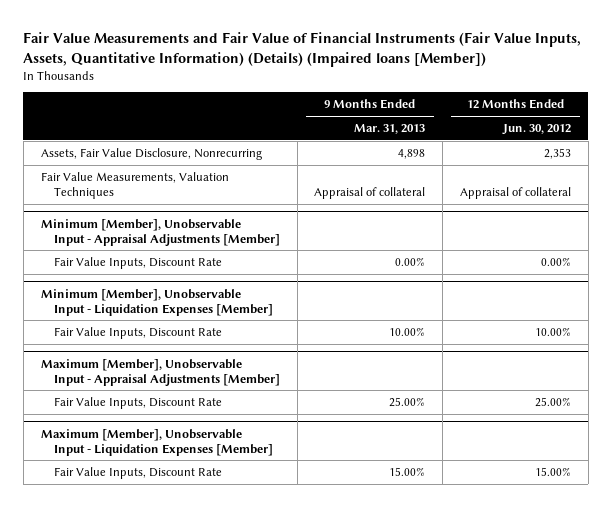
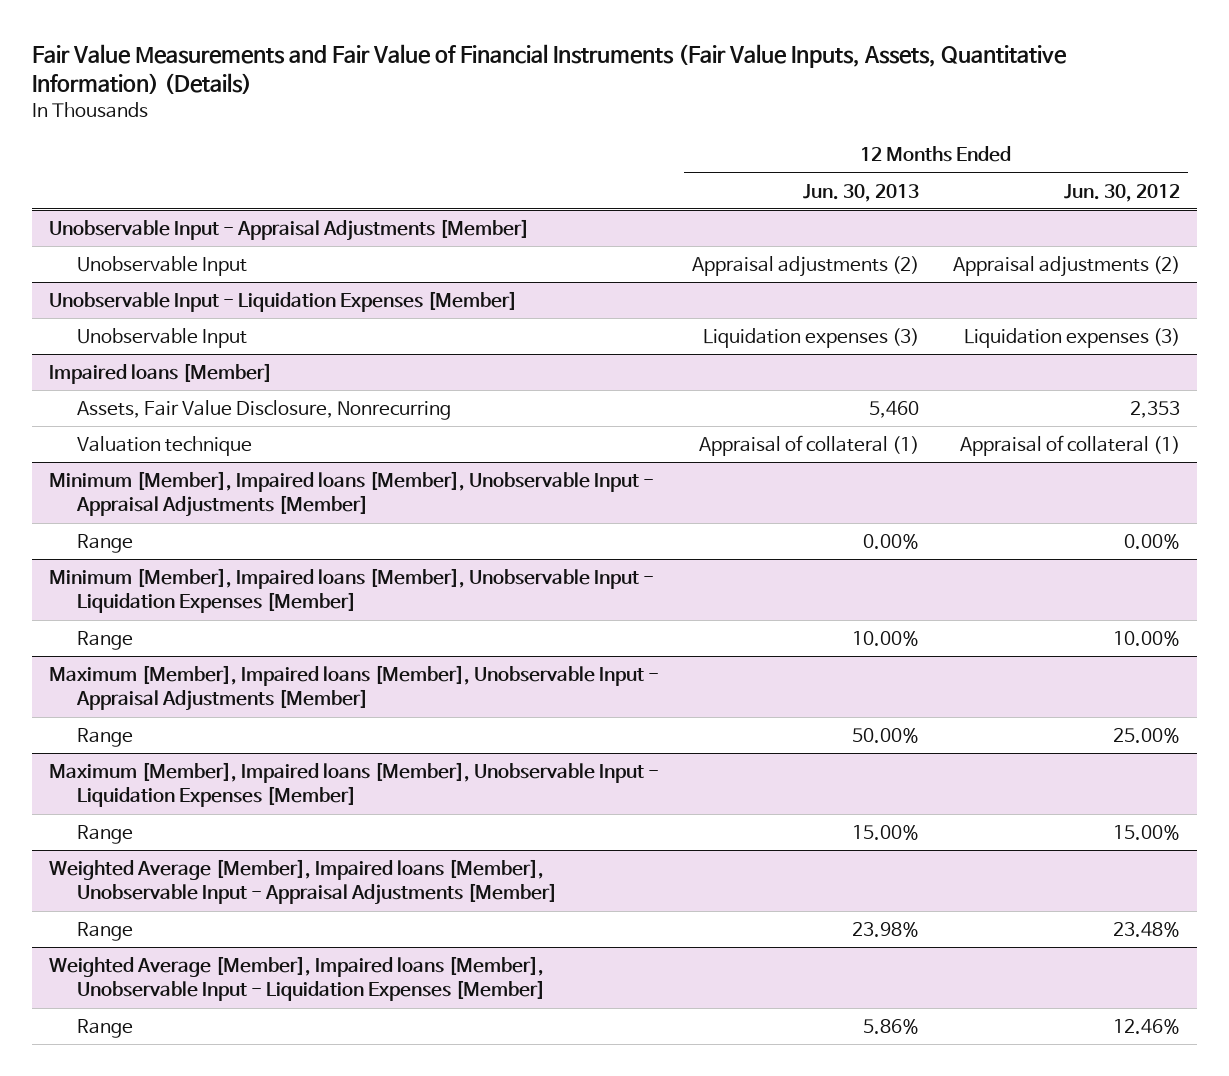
- Fair Value Measurements and Fair Value of Financial Instruments (Fair Value Inputs, Assets, Quantitative Information) (Details) (Impaired loans [Member])
+ Fair Value Measurements and Fair Value of Financial Instruments (Fair Value Inputs, Assets, Quantitative Information) (Details)
- | 9 Months Ended Mar. 31, 2013 | 12 Months Ended Jun. 30, 2012
+ | 12 Months Ended Jun. 30, 2013 | 12 Months Ended Jun. 30, 2012
+ Unobservable Input - Appraisal Adjustments [Member]
+ Unobservable Input | Appraisal adjustments (2) | Appraisal adjustments (2)
+ Unobservable Input - Liquidation Expenses [Member]
+ Unobservable Input | Liquidation expenses (3) | Liquidation expenses (3)
+ Impaired loans [Member]
- Fair Value Measurements, Valuation Techniques | Appraisal of collateral | Appraisal of collateral
- Minimum [Member], Unobservable Input - Appraisal Adjustments [Member]
- Fair Value Inputs, Discount Rate | 0.00% | 0.00%
- Minimum [Member], Unobservable Input - Liquidation Expenses [Member]
- Fair Value Inputs, Discount Rate | 10.00% | 10.00%
- Maximum [Member], Unobservable Input - Appraisal Adjustments [Member]
- Fair Value Inputs, Discount Rate | 25.00% | 25.00%
- Maximum [Member], Unobservable Input - Liquidation Expenses [Member]
- Fair Value Inputs, Discount Rate | 15.00% | 15.00%
+ Valuation technique | Appraisal of collateral (1) | Appraisal of collateral (1)
+ Minimum [Member], Impaired loans [Member], Unobservable Input - Appraisal Adjustments [Member]
+ Range | 0.00% | 0.00%
+ Minimum [Member], Impaired loans [Member], Unobservable Input - Liquidation Expenses [Member]
+ Range | 10.00% | 10.00%
+ Maximum [Member], Impaired loans [Member], Unobservable Input - Appraisal Adjustments [Member]
+ Range | 50.00% | 25.00%
+ Maximum [Member], Impaired loans [Member], Unobservable Input - Liquidation Expenses [Member]
+ Range | 15.00% | 15.00%
+ Weighted Average [Member], Impaired loans [Member], Unobservable Input - Appraisal Adjustments [Member]
+ Range | 23.98% | 23.48%
+ Weighted Average [Member], Impaired loans [Member], Unobservable Input - Liquidation Expenses [Member]
+ Range | 5.86% | 12.46%

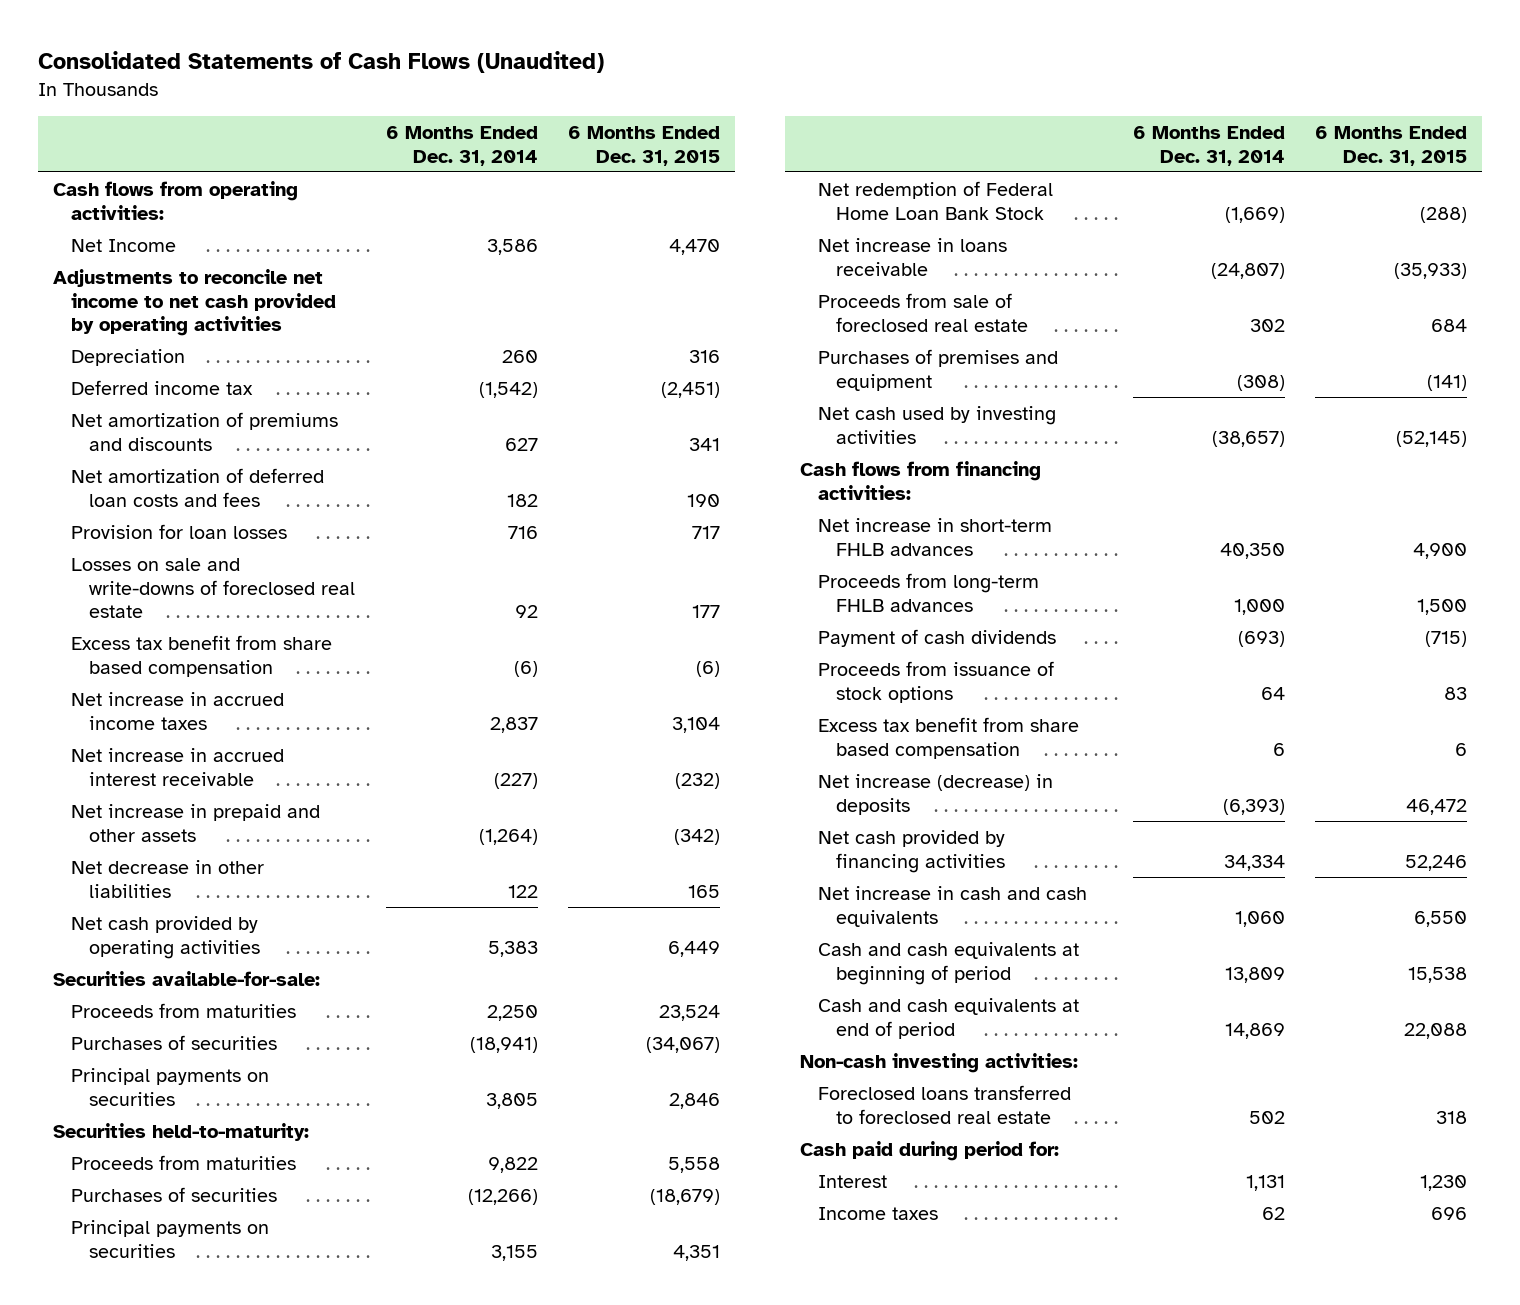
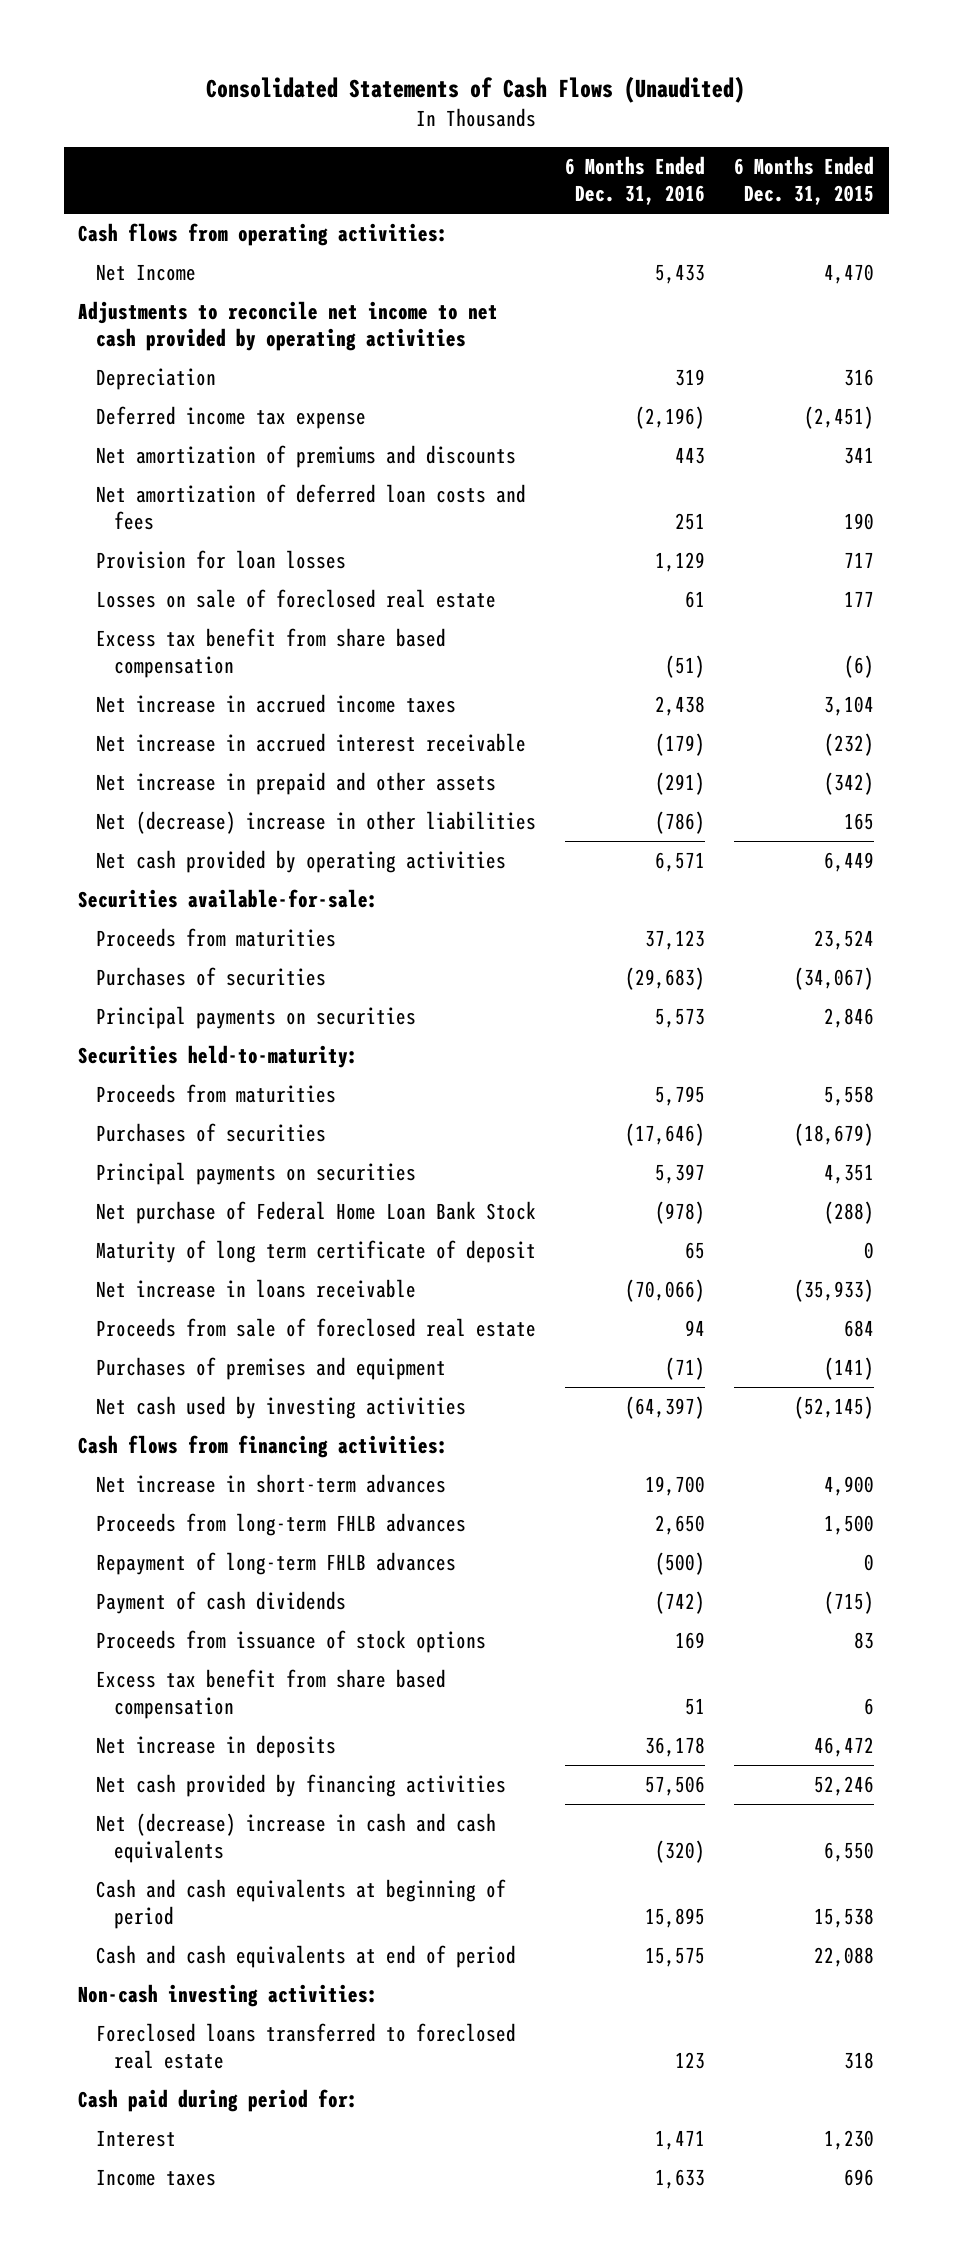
- | 6 Months Ended Dec. 31, 2014 | 6 Months Ended Dec. 31, 2015
+ | 6 Months Ended Dec. 31, 2016 | 6 Months Ended Dec. 31, 2015
- Deferred income tax | (1,542) | (2,451)
+ Deferred income tax expense | (2,196) | (2,451)
- Losses on sale and write-downs of foreclosed real estate | 92 | 177
+ Losses on sale of foreclosed real estate | 61 | 177
- Net decrease in other liabilities | 122 | 165
+ Net (decrease) increase in other liabilities | (786) | 165
- Net redemption of Federal Home Loan Bank Stock | (1,669) | (288)
+ Net purchase of Federal Home Loan Bank Stock | (978) | (288)
+ Maturity of long term certificate of deposit | 65 | 0
- Net increase in short-term FHLB advances | 40,350 | 4,900
+ Net increase in short-term advances | 19,700 | 4,900
+ Repayment of long-term FHLB advances | (500) | 0
- Net increase (decrease) in deposits | (6,393) | 46,472
+ Net increase in deposits | 36,178 | 46,472
- Net increase in cash and cash equivalents | 1,060 | 6,550
+ Net (decrease) increase in cash and cash equivalents | (320) | 6,550

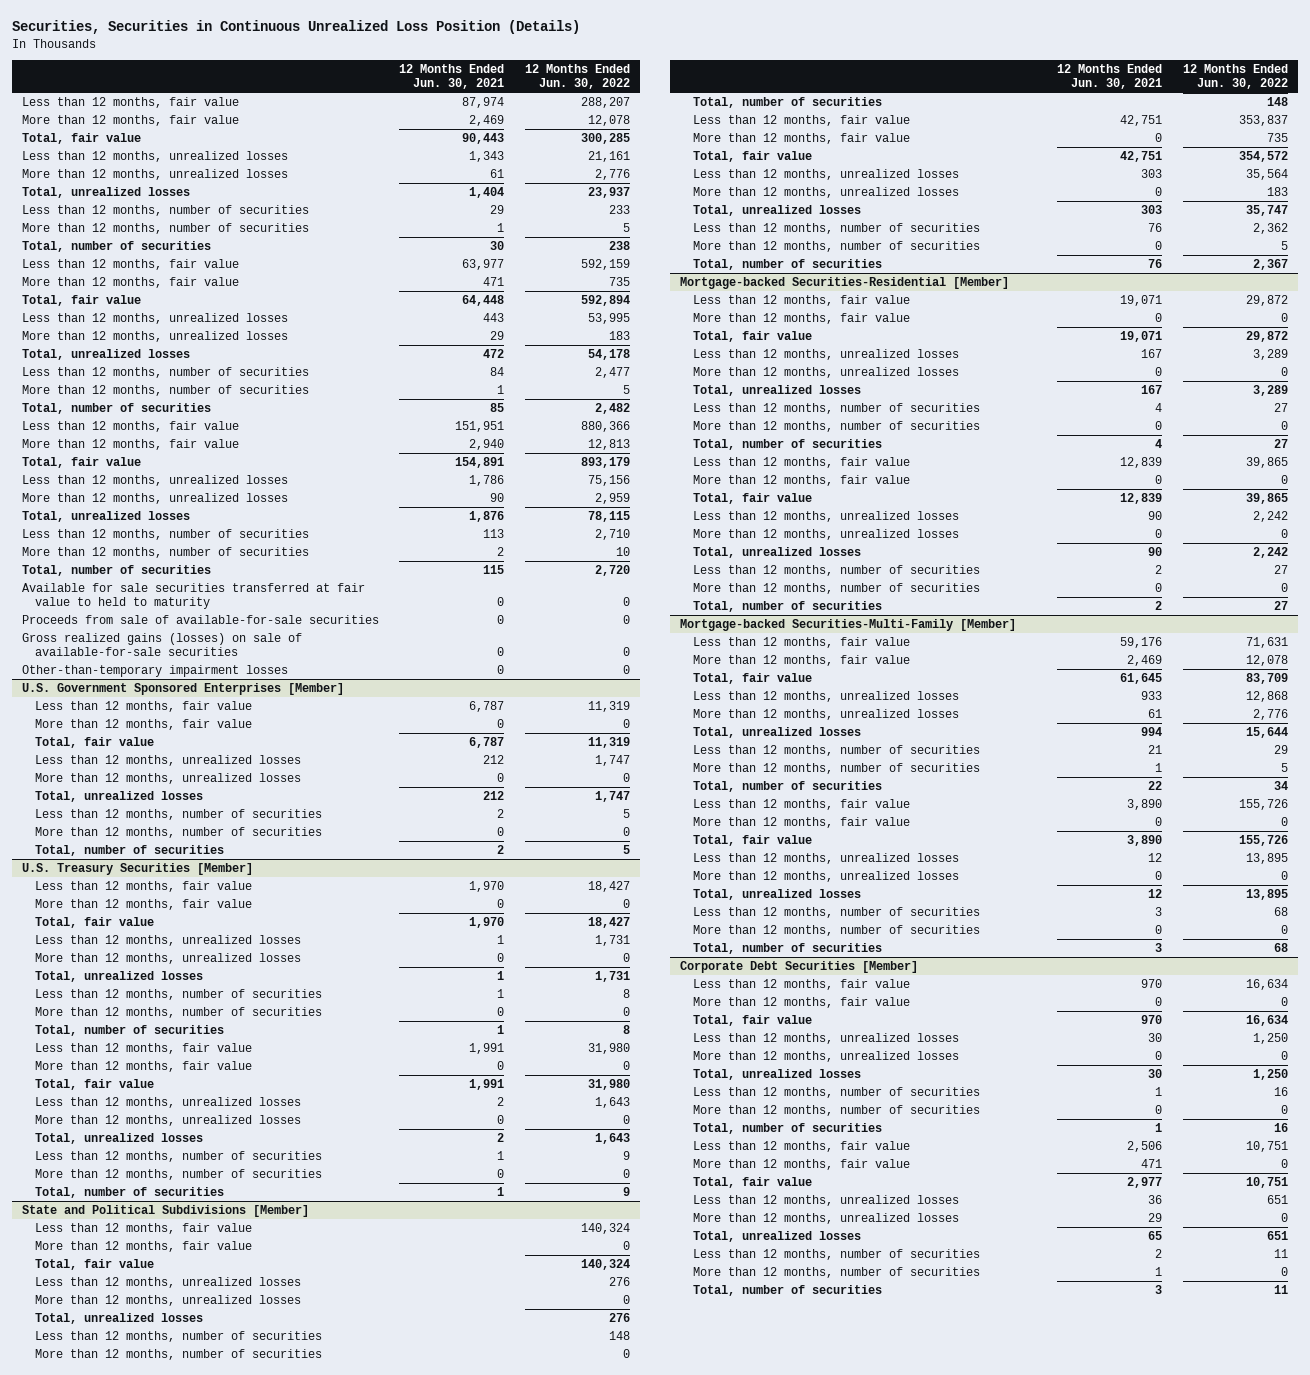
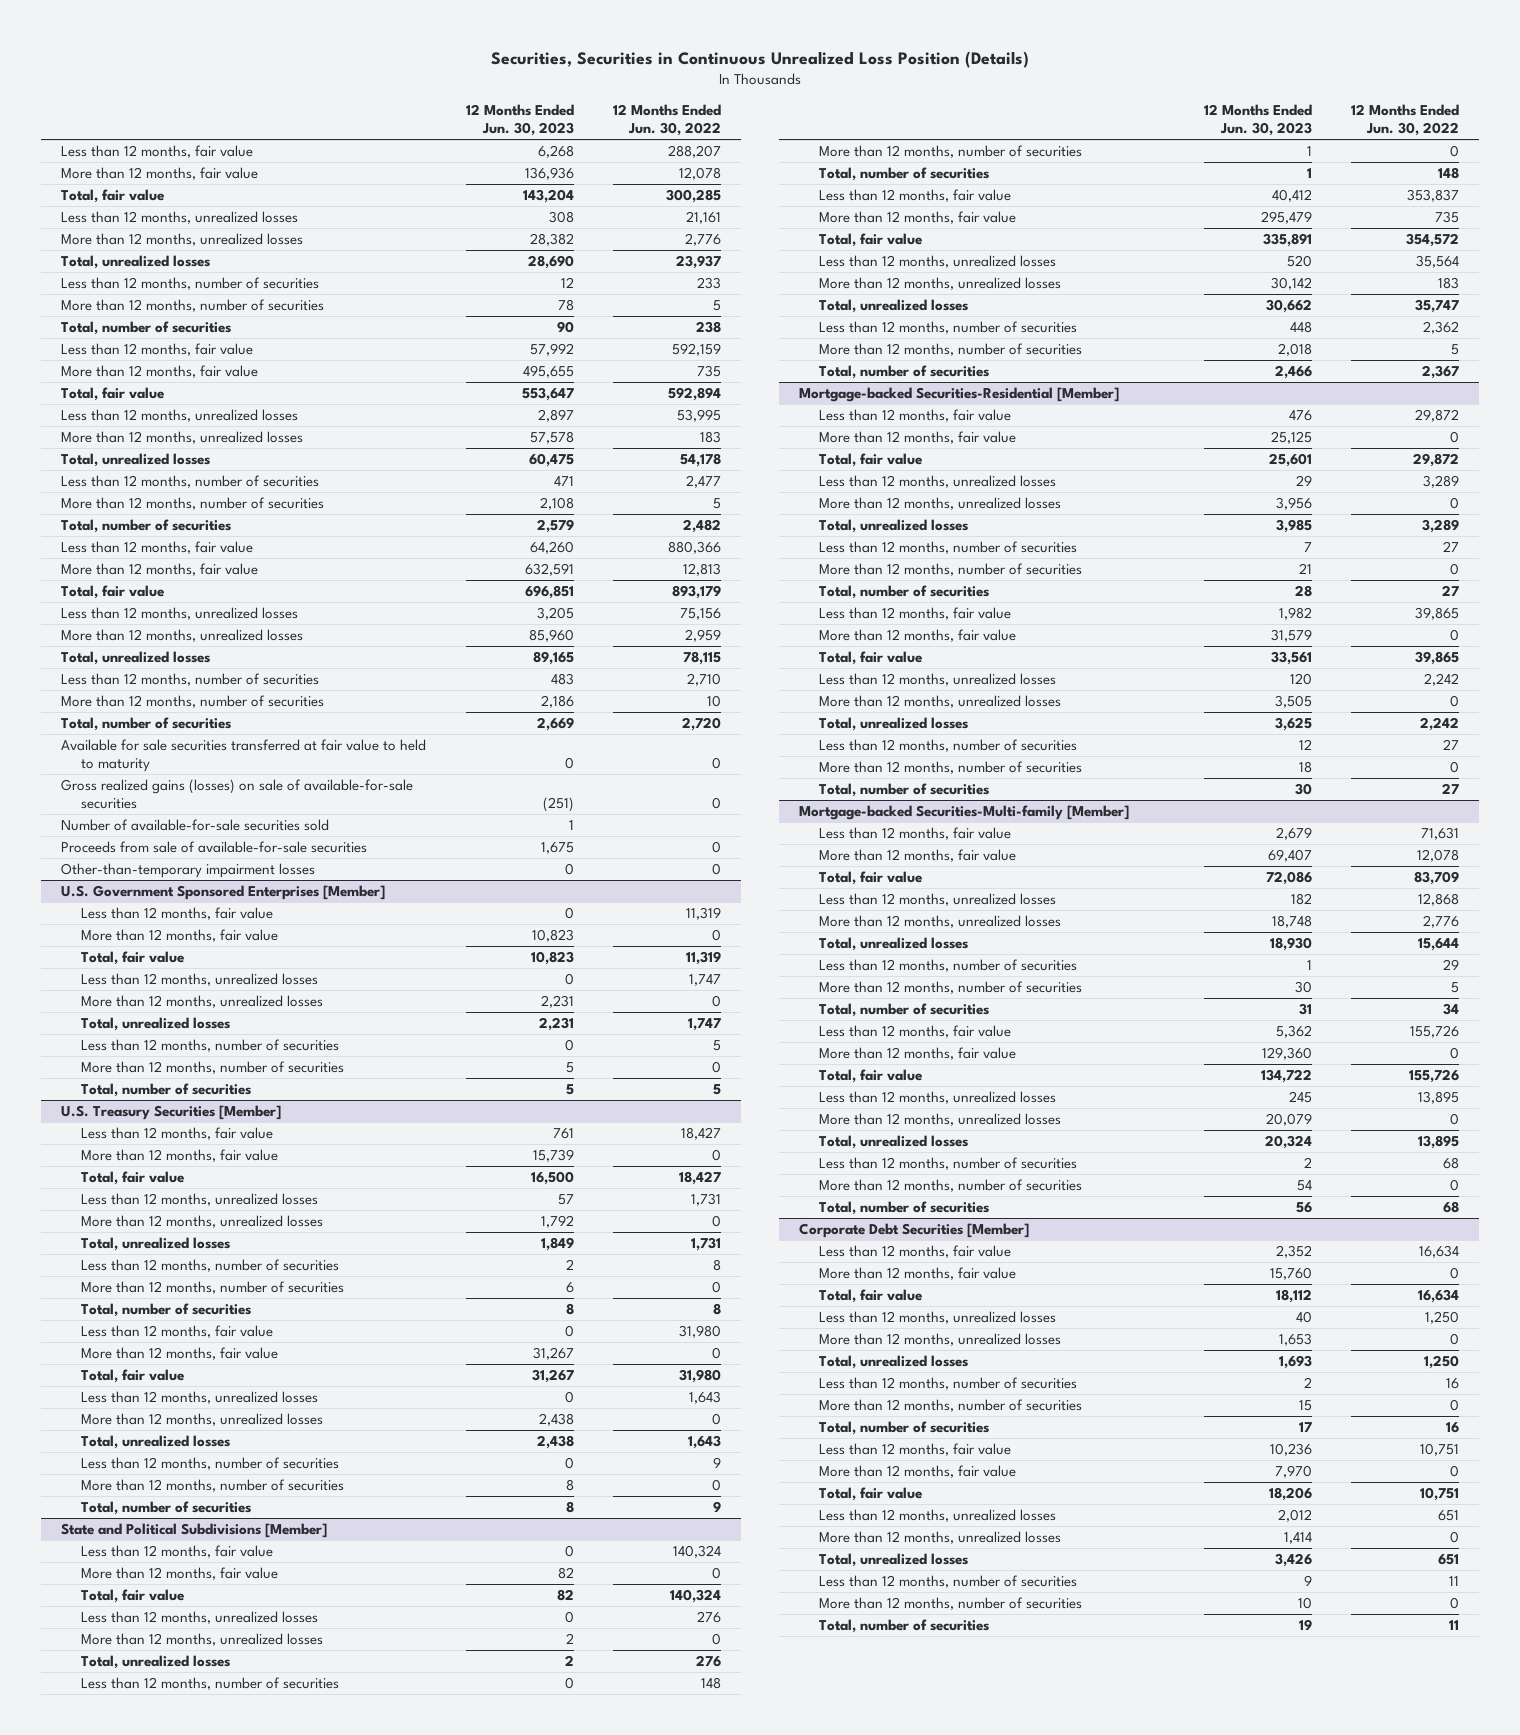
- | 12 Months Ended Jun. 30, 2021 | 12 Months Ended Jun. 30, 2022
+ | 12 Months Ended Jun. 30, 2023 | 12 Months Ended Jun. 30, 2022
+ Number of available-for-sale securities sold | 1 |
moved down: Proceeds from sale of available-for-sale securities | 1,675 | 0
- Mortgage-backed Securities-Multi-Family [Member]
+ Mortgage-backed Securities-Multi-family [Member]

